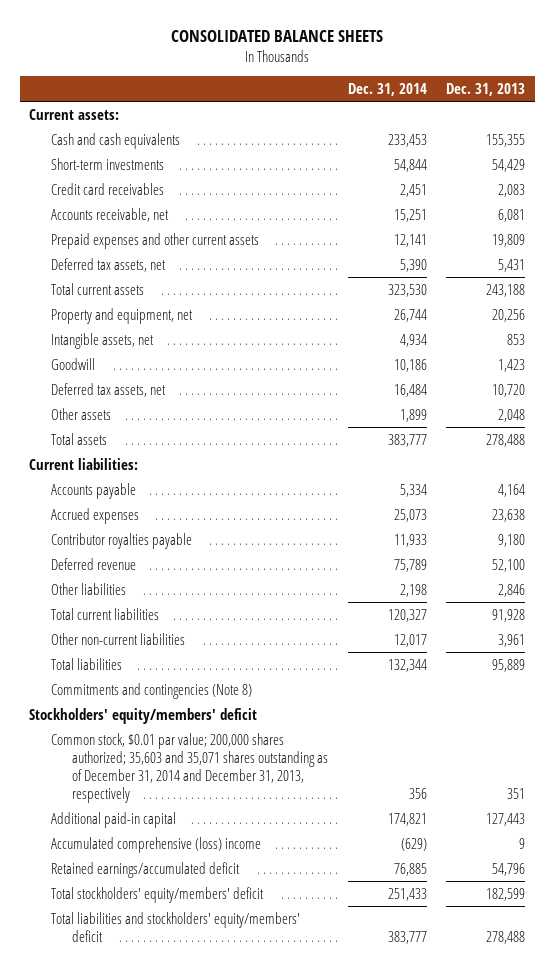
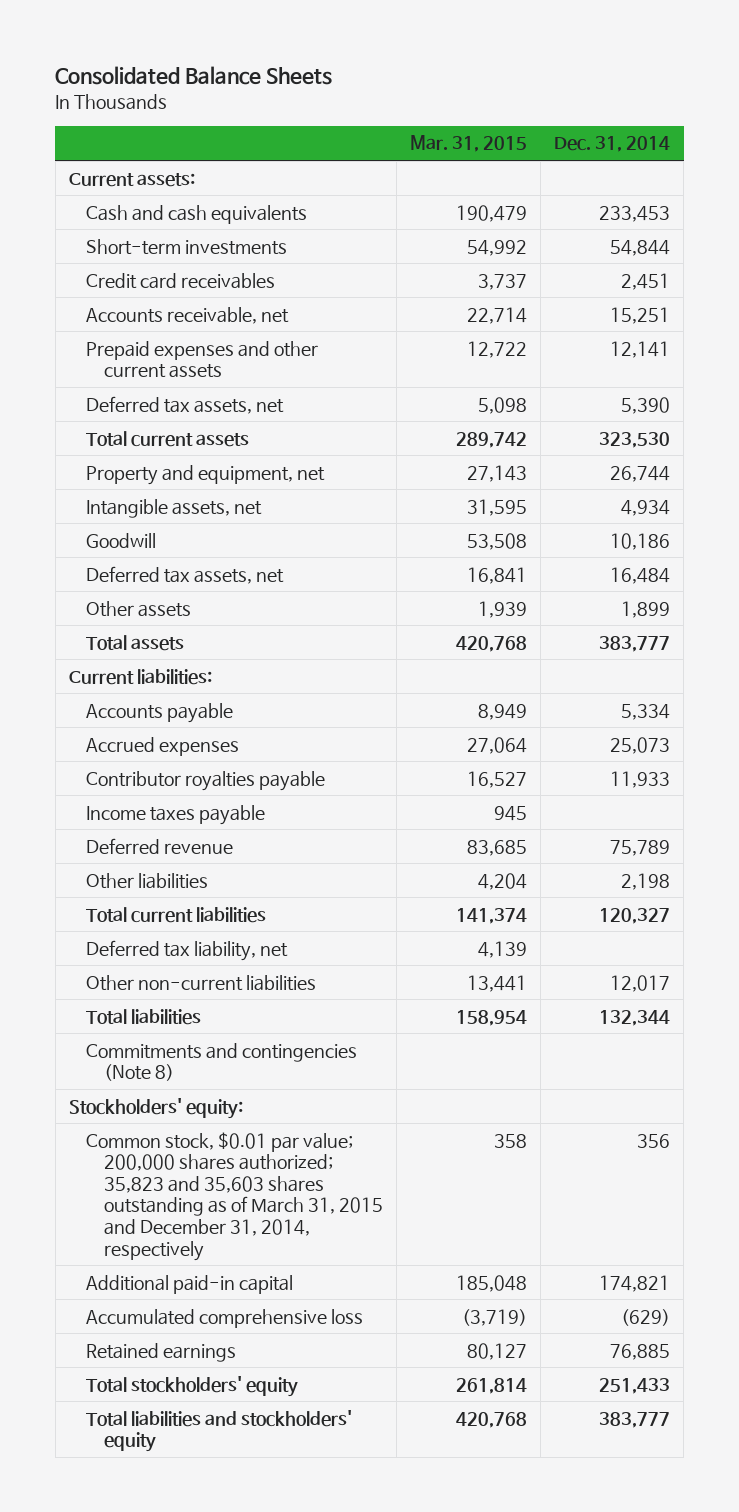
- CONSOLIDATED BALANCE SHEETS
+ Consolidated Balance Sheets
- | Dec. 31, 2014 | Dec. 31, 2013
+ | Mar. 31, 2015 | Dec. 31, 2014
+ Income taxes payable | 945 |
+ Deferred tax liability, net | 4,139 |
- Stockholders' equity/members' deficit
- Common stock, $0.01 par value; 200,000 shares authorized; 35,603 and 35,071 shares outstanding as of December 31, 2014 and December 31, 2013, respectively | 356 | 351
+ Stockholders' equity:
+ Common stock, $0.01 par value; 200,000 shares authorized; 35,823 and 35,603 shares outstanding as of March 31, 2015 and December 31, 2014, respectively | 358 | 356
- Accumulated comprehensive (loss) income | (629) | 9
- Retained earnings/accumulated deficit | 76,885 | 54,796
- Total stockholders' equity/members' deficit | 251,433 | 182,599
- Total liabilities and stockholders' equity/members' deficit | 383,777 | 278,488
+ Accumulated comprehensive loss | (3,719) | (629)
+ Retained earnings | 80,127 | 76,885
+ Total stockholders' equity | 261,814 | 251,433
+ Total liabilities and stockholders' equity | 420,768 | 383,777

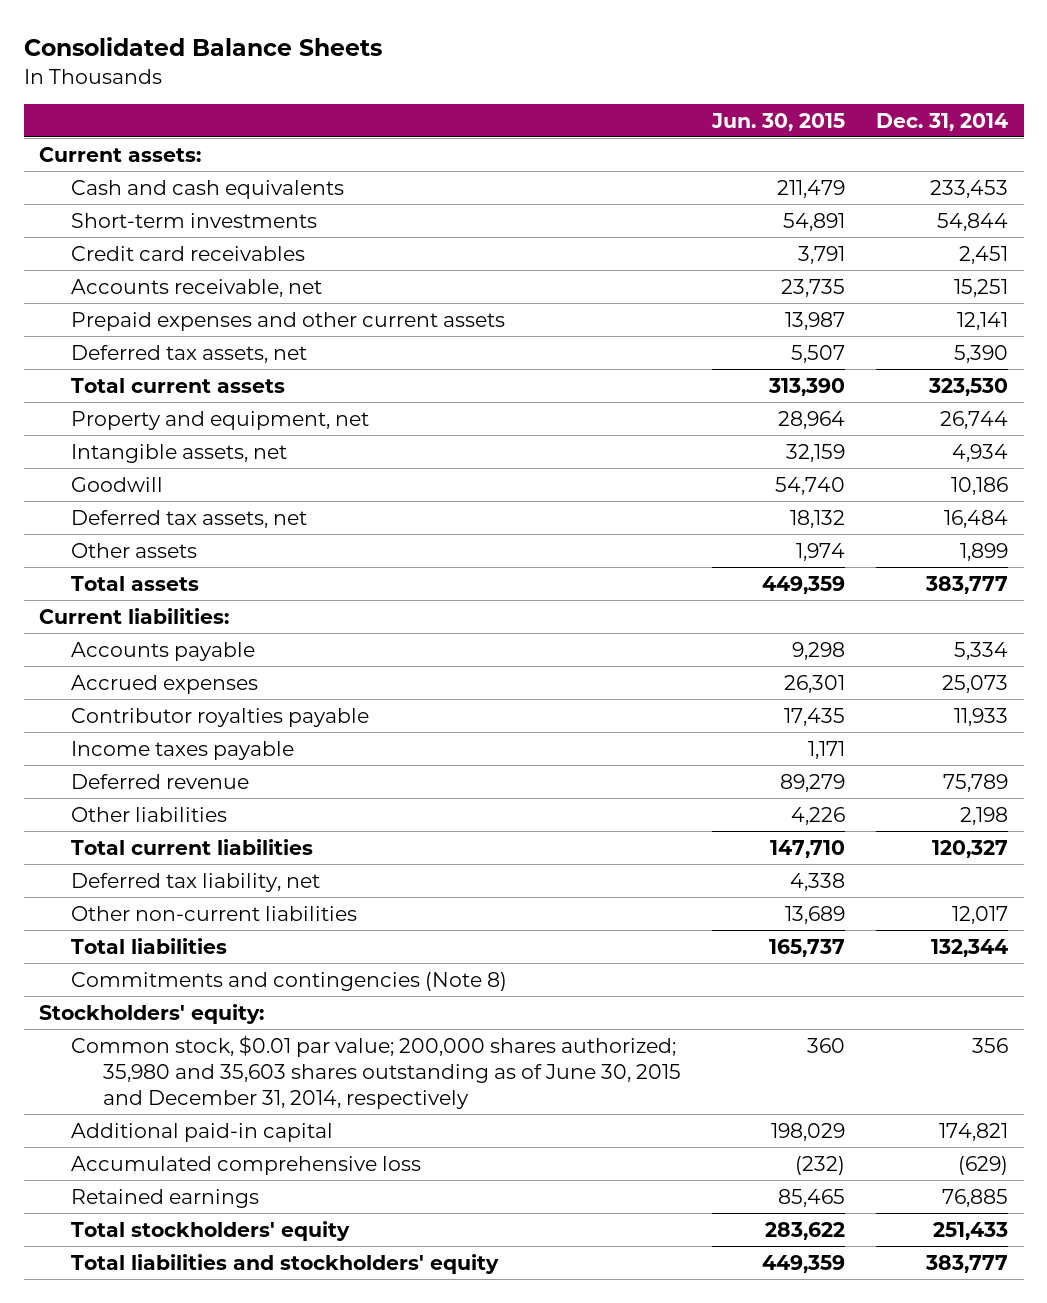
- | Mar. 31, 2015 | Dec. 31, 2014
+ | Jun. 30, 2015 | Dec. 31, 2014
- Common stock, $0.01 par value; 200,000 shares authorized; 35,823 and 35,603 shares outstanding as of March 31, 2015 and December 31, 2014, respectively | 358 | 356
+ Common stock, $0.01 par value; 200,000 shares authorized; 35,980 and 35,603 shares outstanding as of June 30, 2015 and December 31, 2014, respectively | 360 | 356

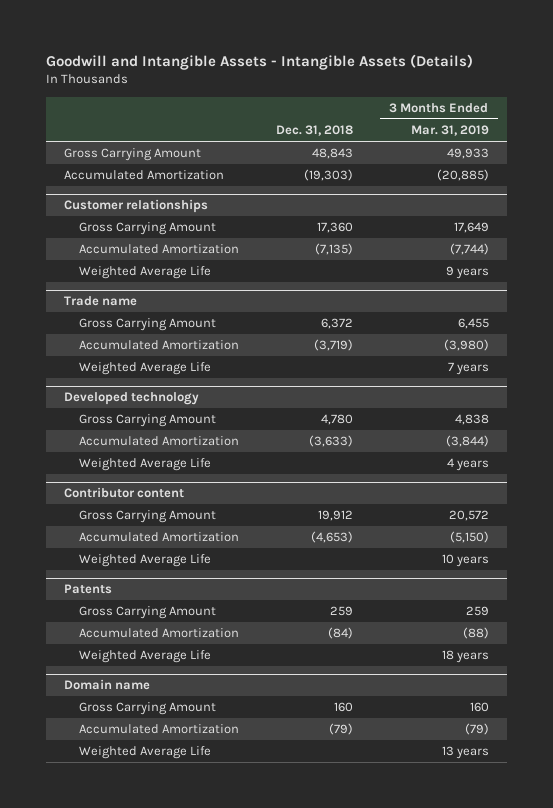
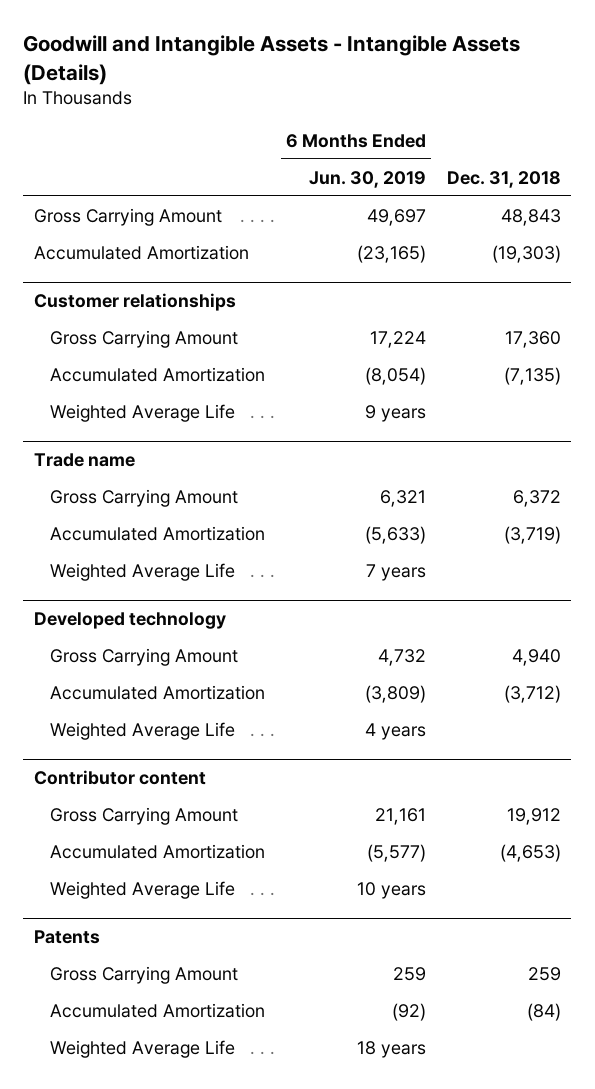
- | Dec. 31, 2018 | 3 Months Ended Mar. 31, 2019
+ | 6 Months Ended Jun. 30, 2019 | Dec. 31, 2018
@ Developed technology
- Gross Carrying Amount | 4,780 | 4,838
- Accumulated Amortization | (3,633) | (3,844)
+ Gross Carrying Amount | 4,732 | 4,940
+ Accumulated Amortization | (3,809) | (3,712)
- Domain name
- Gross Carrying Amount | 160 | 160
- Accumulated Amortization | (79) | (79)
- Weighted Average Life | | 13 years

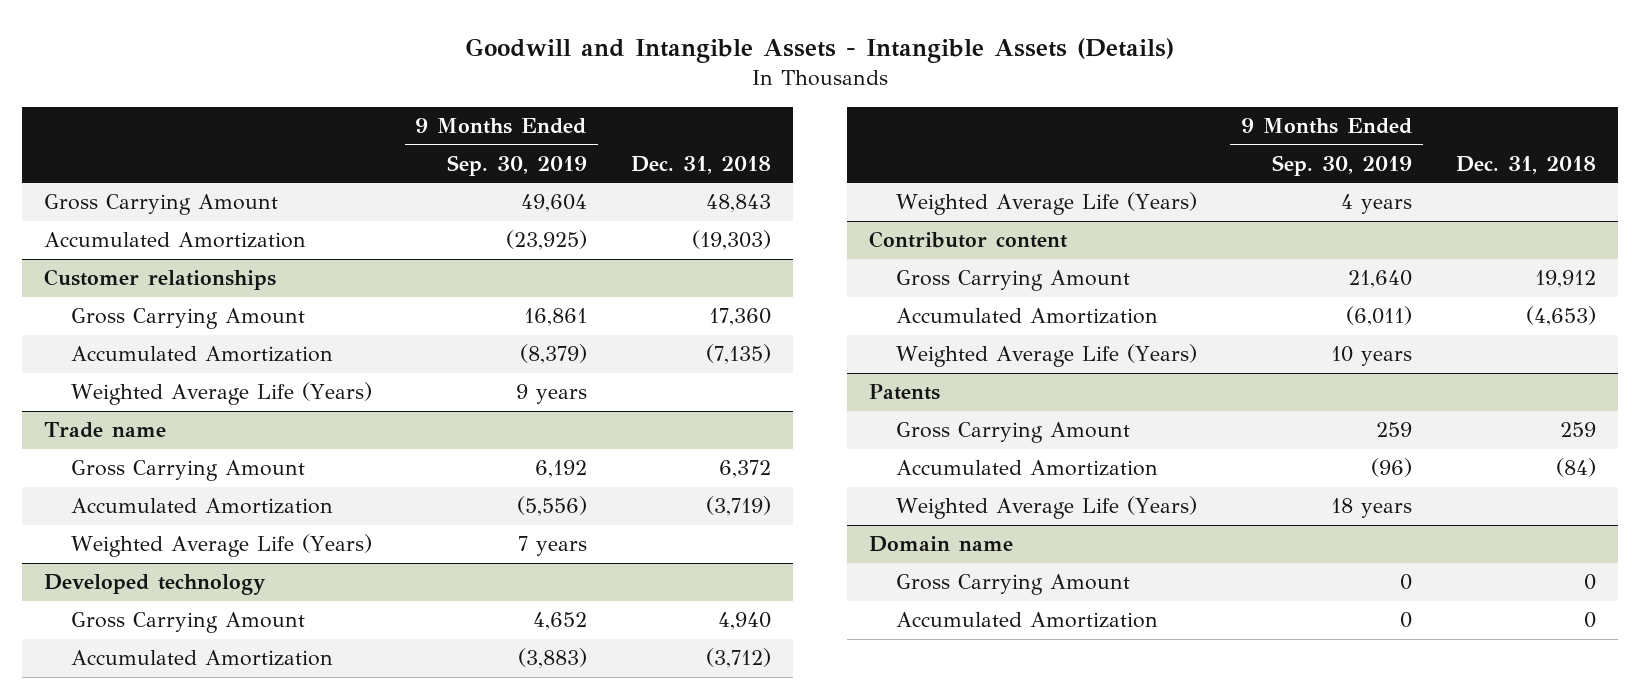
- | 6 Months Ended Jun. 30, 2019 | Dec. 31, 2018
+ | 9 Months Ended Sep. 30, 2019 | Dec. 31, 2018
@ Customer relationships
- Weighted Average Life | 9 years |
+ Weighted Average Life (Years) | 9 years |
@ Trade name
- Weighted Average Life | 7 years |
+ Weighted Average Life (Years) | 7 years |
@ Developed technology
- Weighted Average Life | 4 years |
+ Weighted Average Life (Years) | 4 years |
@ Contributor content
- Weighted Average Life | 10 years |
+ Weighted Average Life (Years) | 10 years |
@ Patents
- Weighted Average Life | 18 years |
+ Weighted Average Life (Years) | 18 years |
+ Domain name
+ Gross Carrying Amount | 0 | 0
+ Accumulated Amortization | 0 | 0

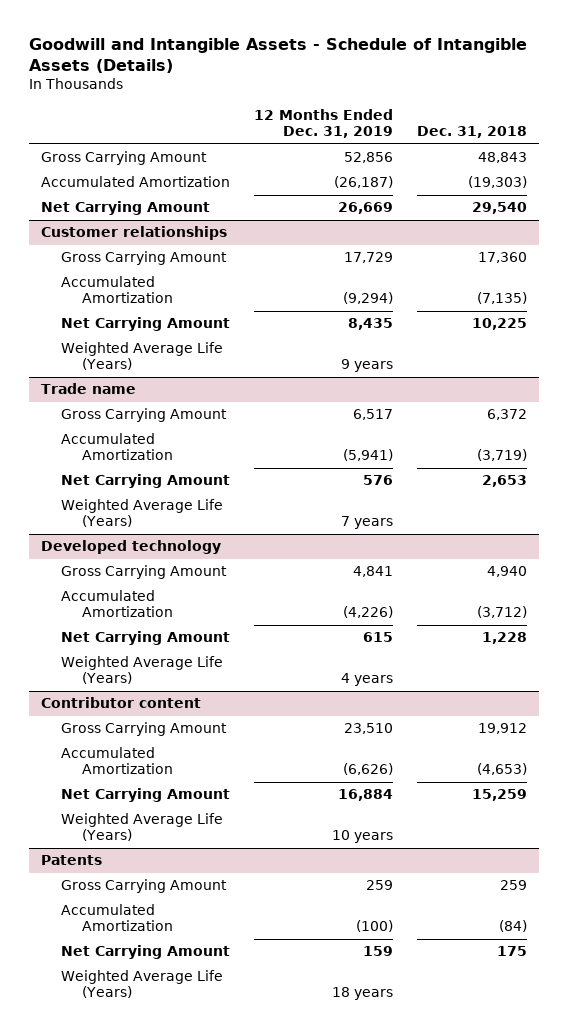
- Goodwill and Intangible Assets - Intangible Assets (Details)
+ Goodwill and Intangible Assets - Schedule of Intangible Assets (Details)
- | 9 Months Ended Sep. 30, 2019 | Dec. 31, 2018
+ | 12 Months Ended Dec. 31, 2019 | Dec. 31, 2018
+ Net Carrying Amount | 26,669 | 29,540
@ Customer relationships
+ Net Carrying Amount | 8,435 | 10,225
@ Trade name
+ Net Carrying Amount | 576 | 2,653
@ Developed technology
+ Net Carrying Amount | 615 | 1,228
@ Contributor content
+ Net Carrying Amount | 16,884 | 15,259
@ Patents
+ Net Carrying Amount | 159 | 175
- Domain name
- Gross Carrying Amount | 0 | 0
- Accumulated Amortization | 0 | 0

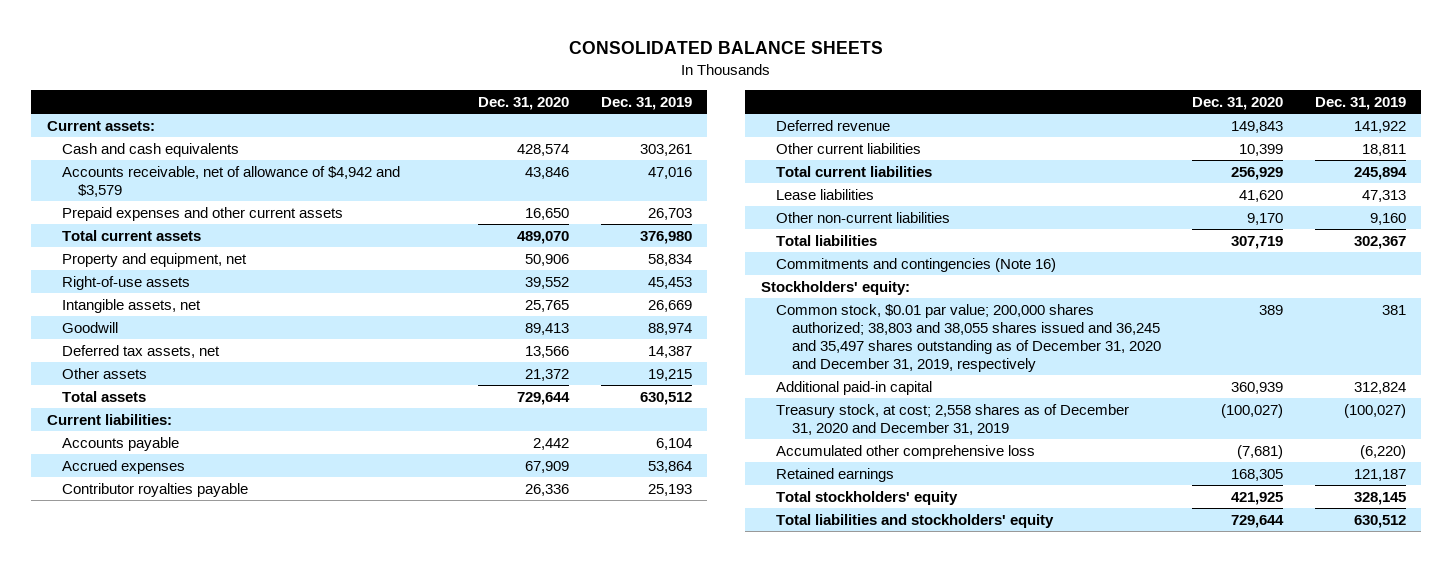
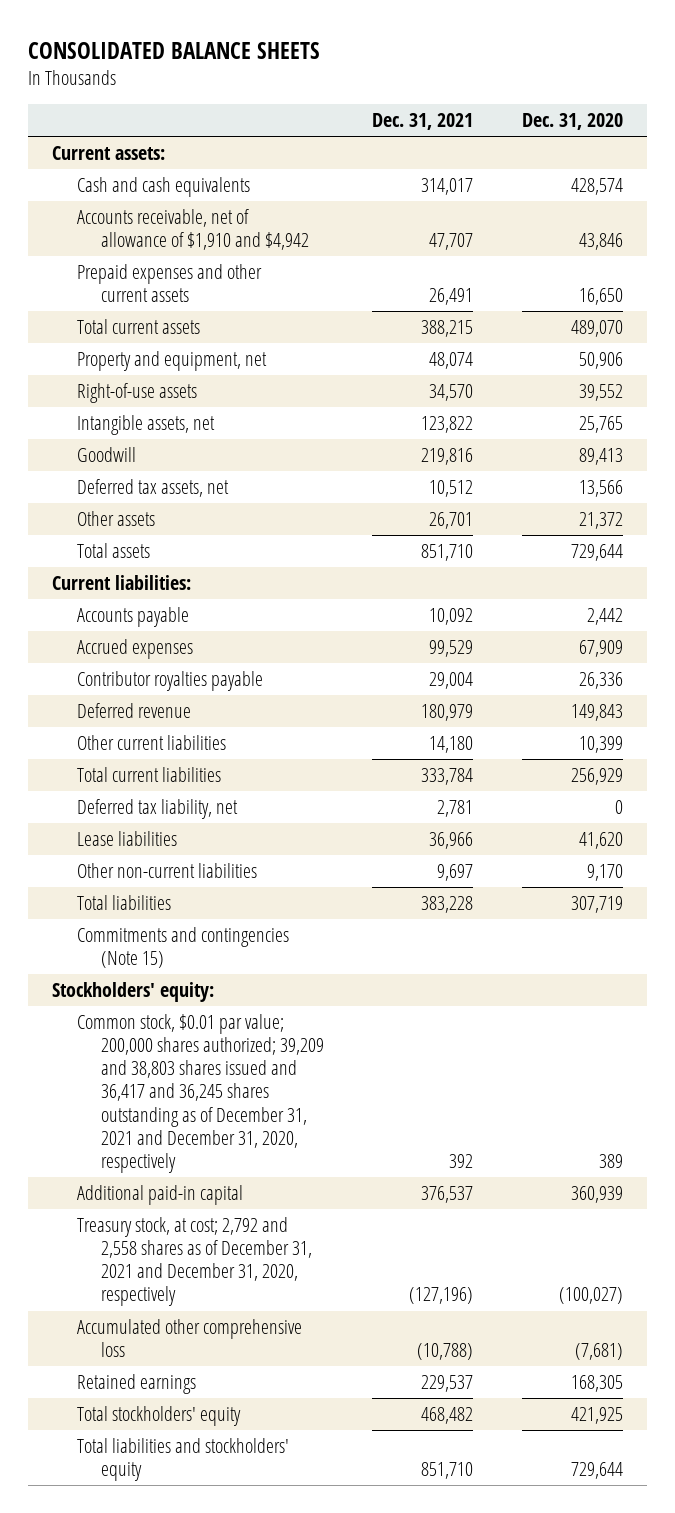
- | Dec. 31, 2020 | Dec. 31, 2019
+ | Dec. 31, 2021 | Dec. 31, 2020
- Accounts receivable, net of allowance of $4,942 and $3,579 | 43,846 | 47,016
+ Accounts receivable, net of allowance of $1,910 and $4,942 | 47,707 | 43,846
+ Deferred tax liability, net | 2,781 | 0
- Commitments and contingencies (Note 16)
+ Commitments and contingencies (Note 15)
- Common stock, $0.01 par value; 200,000 shares authorized; 38,803 and 38,055 shares issued and 36,245 and 35,497 shares outstanding as of December 31, 2020 and December 31, 2019, respectively | 389 | 381
+ Common stock, $0.01 par value; 200,000 shares authorized; 39,209 and 38,803 shares issued and 36,417 and 36,245 shares outstanding as of December 31, 2021 and December 31, 2020, respectively | 392 | 389
- Treasury stock, at cost; 2,558 shares as of December 31, 2020 and December 31, 2019 | (100,027) | (100,027)
+ Treasury stock, at cost; 2,792 and 2,558 shares as of December 31, 2021 and December 31, 2020, respectively | (127,196) | (100,027)

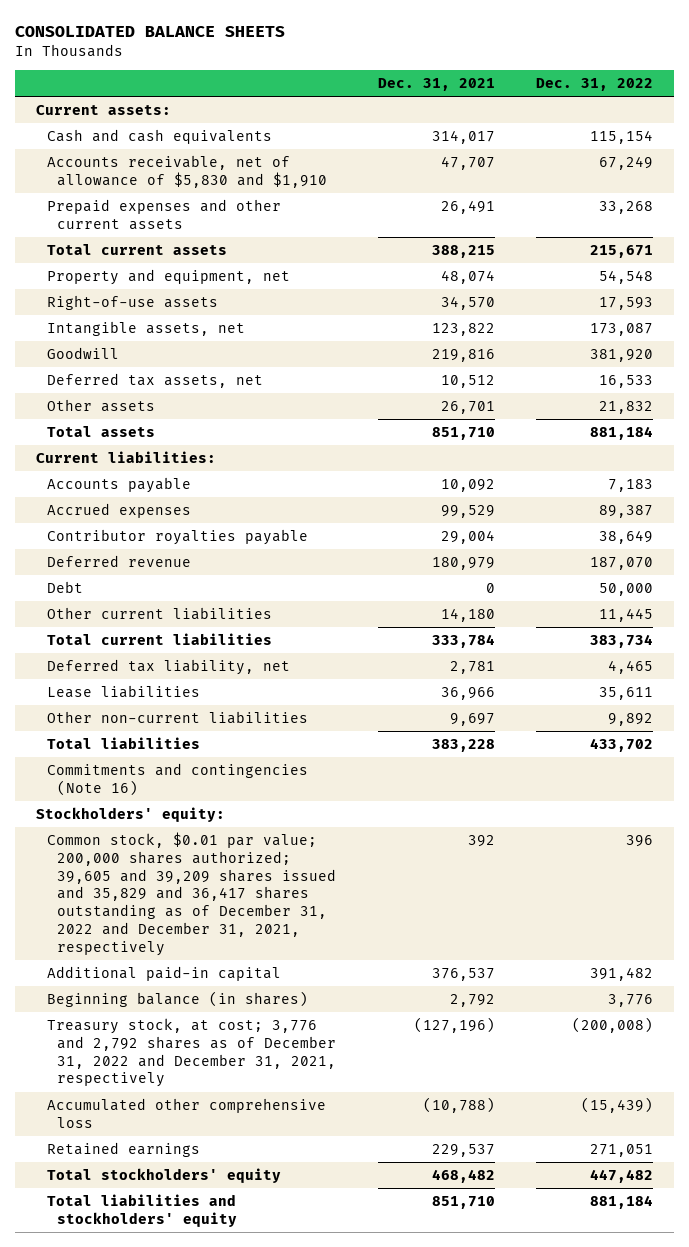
- | Dec. 31, 2021 | Dec. 31, 2020
+ | Dec. 31, 2021 | Dec. 31, 2022
- Accounts receivable, net of allowance of $1,910 and $4,942 | 47,707 | 43,846
+ Accounts receivable, net of allowance of $5,830 and $1,910 | 47,707 | 67,249
+ Debt | 0 | 50,000
- Commitments and contingencies (Note 15)
+ Commitments and contingencies (Note 16)
- Common stock, $0.01 par value; 200,000 shares authorized; 39,209 and 38,803 shares issued and 36,417 and 36,245 shares outstanding as of December 31, 2021 and December 31, 2020, respectively | 392 | 389
+ Common stock, $0.01 par value; 200,000 shares authorized; 39,605 and 39,209 shares issued and 35,829 and 36,417 shares outstanding as of December 31, 2022 and December 31, 2021, respectively | 392 | 396
- Treasury stock, at cost; 2,792 and 2,558 shares as of December 31, 2021 and December 31, 2020, respectively | (127,196) | (100,027)
+ Beginning balance (in shares) | 2,792 | 3,776
+ Treasury stock, at cost; 3,776 and 2,792 shares as of December 31, 2022 and December 31, 2021, respectively | (127,196) | (200,008)

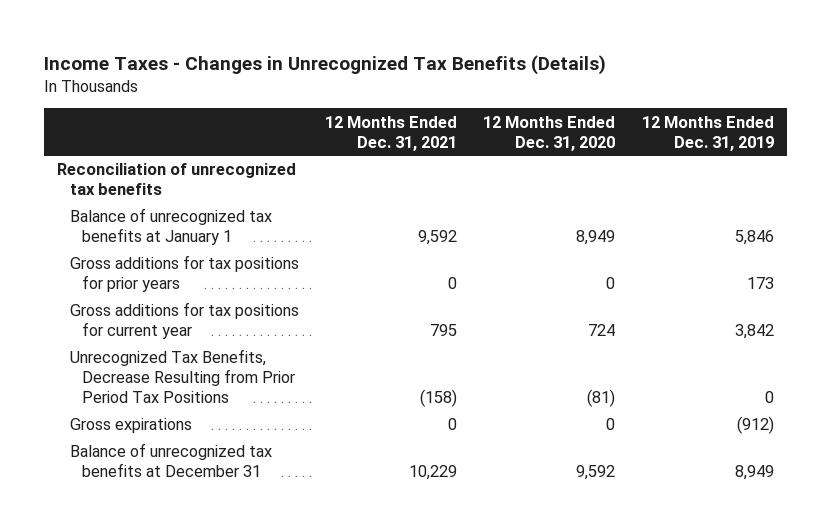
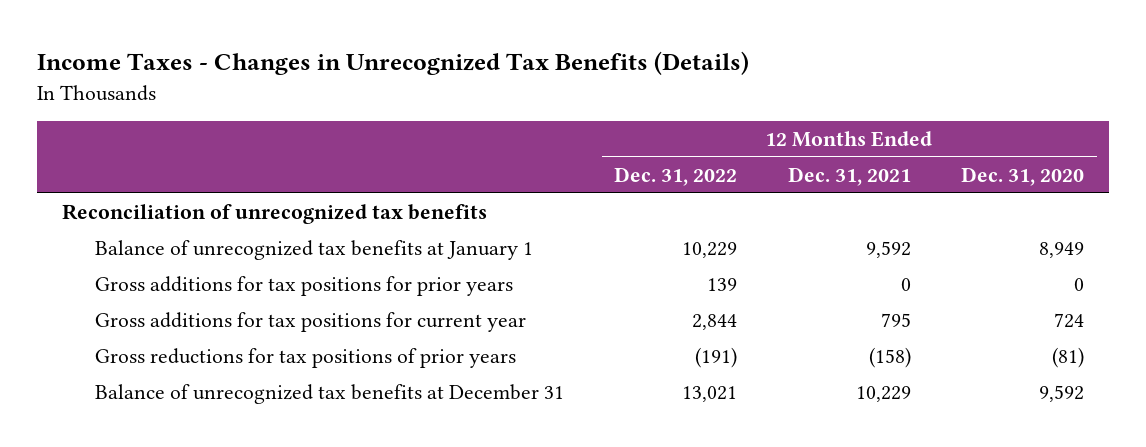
- | 12 Months Ended Dec. 31, 2021 | 12 Months Ended Dec. 31, 2020 | 12 Months Ended Dec. 31, 2019
+ | 12 Months Ended Dec. 31, 2022 | 12 Months Ended Dec. 31, 2021 | 12 Months Ended Dec. 31, 2020
- Unrecognized Tax Benefits, Decrease Resulting from Prior Period Tax Positions | (158) | (81) | 0
- Gross expirations | 0 | 0 | (912)
+ Gross reductions for tax positions of prior years | (191) | (158) | (81)

